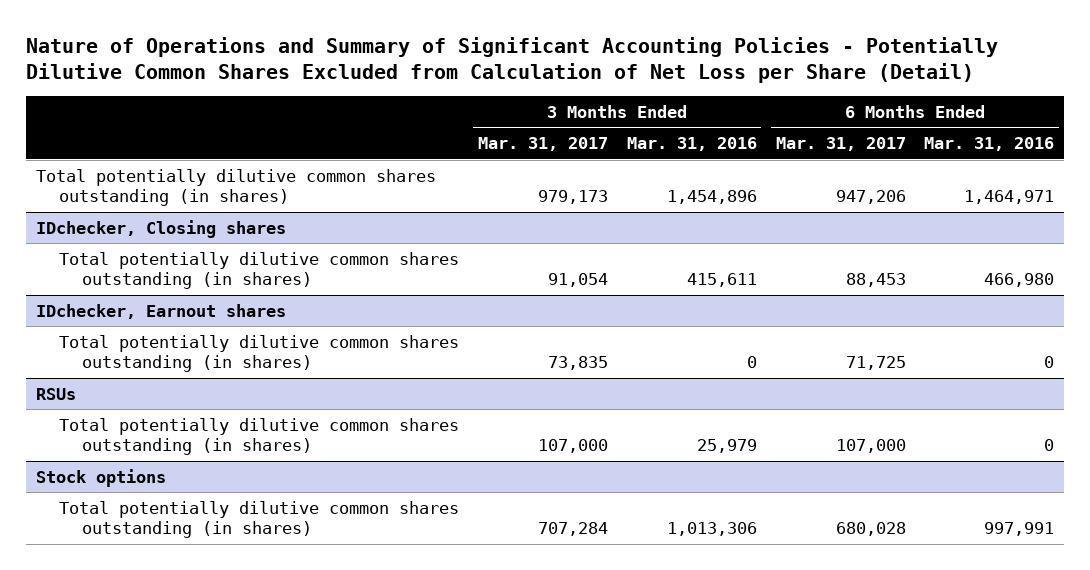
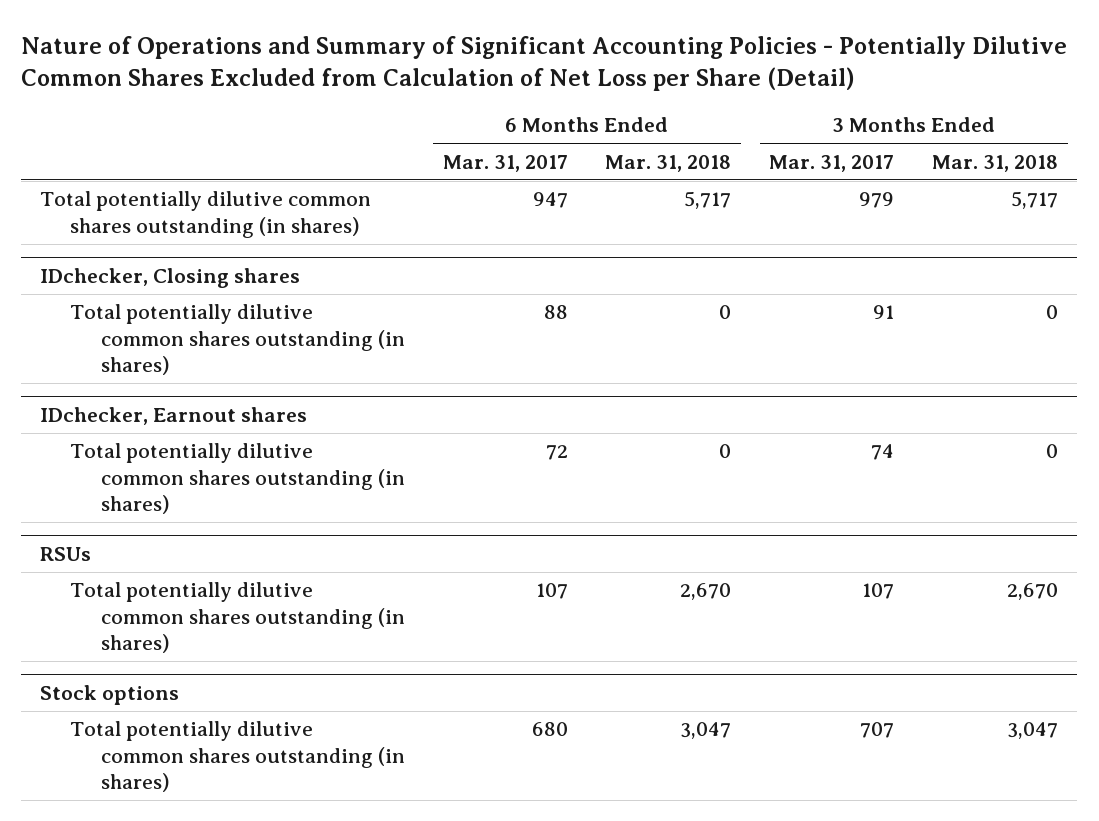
- | 3 Months Ended Mar. 31, 2017 | 3 Months Ended Mar. 31, 2016 | 6 Months Ended Mar. 31, 2017 | 6 Months Ended Mar. 31, 2016
+ | 6 Months Ended Mar. 31, 2017 | 6 Months Ended Mar. 31, 2018 | 3 Months Ended Mar. 31, 2017 | 3 Months Ended Mar. 31, 2018
- Total potentially dilutive common shares outstanding (in shares) | 979,173 | 1,454,896 | 947,206 | 1,464,971
+ Total potentially dilutive common shares outstanding (in shares) | 947 | 5,717 | 979 | 5,717
@ IDchecker, Closing shares
- Total potentially dilutive common shares outstanding (in shares) | 91,054 | 415,611 | 88,453 | 466,980
+ Total potentially dilutive common shares outstanding (in shares) | 88 | 0 | 91 | 0
@ IDchecker, Earnout shares
- Total potentially dilutive common shares outstanding (in shares) | 73,835 | 0 | 71,725 | 0
+ Total potentially dilutive common shares outstanding (in shares) | 72 | 0 | 74 | 0
@ RSUs
- Total potentially dilutive common shares outstanding (in shares) | 107,000 | 25,979 | 107,000 | 0
+ Total potentially dilutive common shares outstanding (in shares) | 107 | 2,670 | 107 | 2,670
@ Stock options
- Total potentially dilutive common shares outstanding (in shares) | 707,284 | 1,013,306 | 680,028 | 997,991
+ Total potentially dilutive common shares outstanding (in shares) | 680 | 3,047 | 707 | 3,047

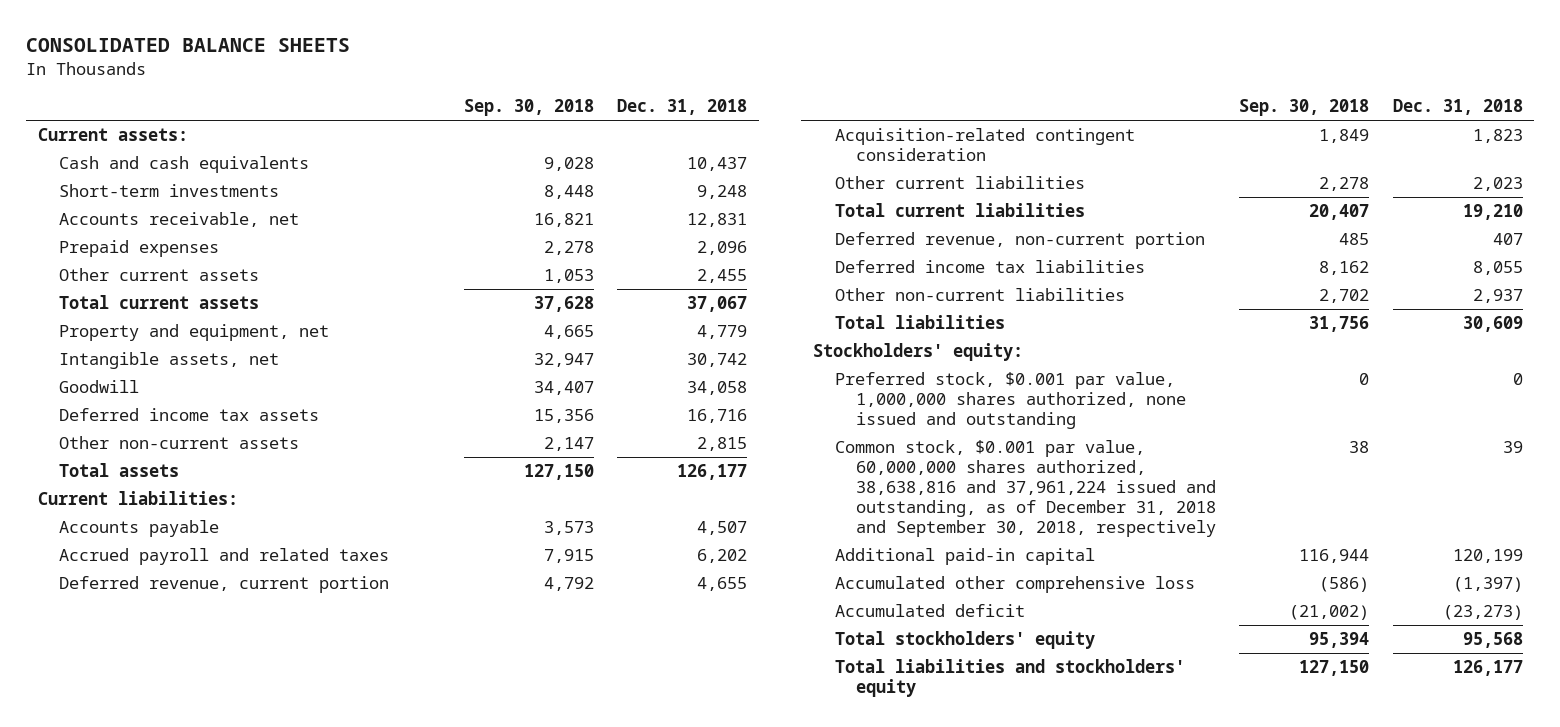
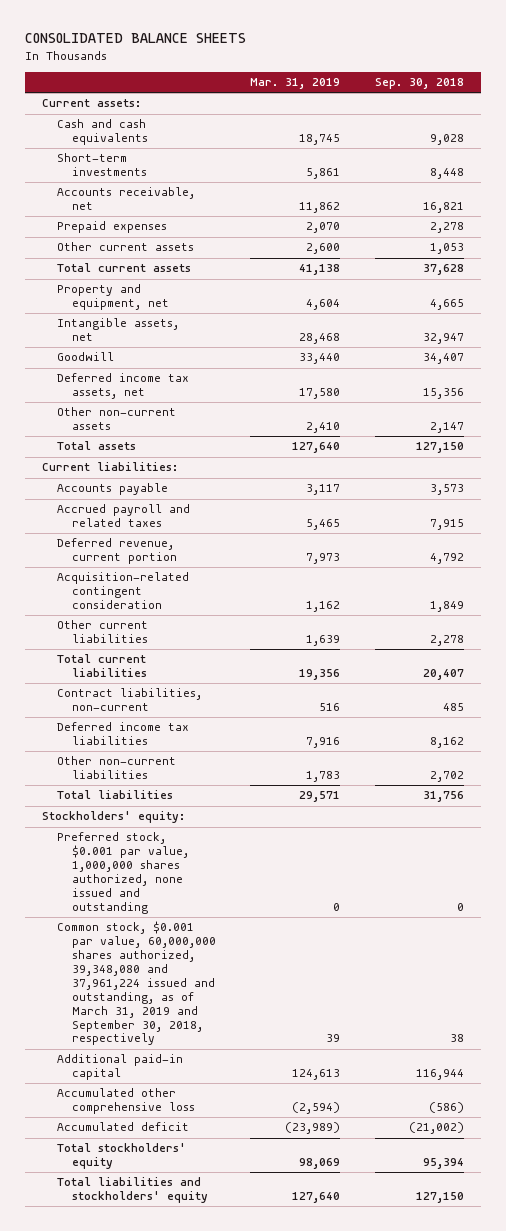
- | Sep. 30, 2018 | Dec. 31, 2018
+ | Mar. 31, 2019 | Sep. 30, 2018
- Deferred income tax assets | 15,356 | 16,716
+ Deferred income tax assets, net | 17,580 | 15,356
- Deferred revenue, non-current portion | 485 | 407
+ Contract liabilities, non-current | 516 | 485
- Common stock, $0.001 par value, 60,000,000 shares authorized, 38,638,816 and 37,961,224 issued and outstanding, as of December 31, 2018 and September 30, 2018, respectively | 38 | 39
+ Common stock, $0.001 par value, 60,000,000 shares authorized, 39,348,080 and 37,961,224 issued and outstanding, as of March 31, 2019 and September 30, 2018, respectively | 39 | 38

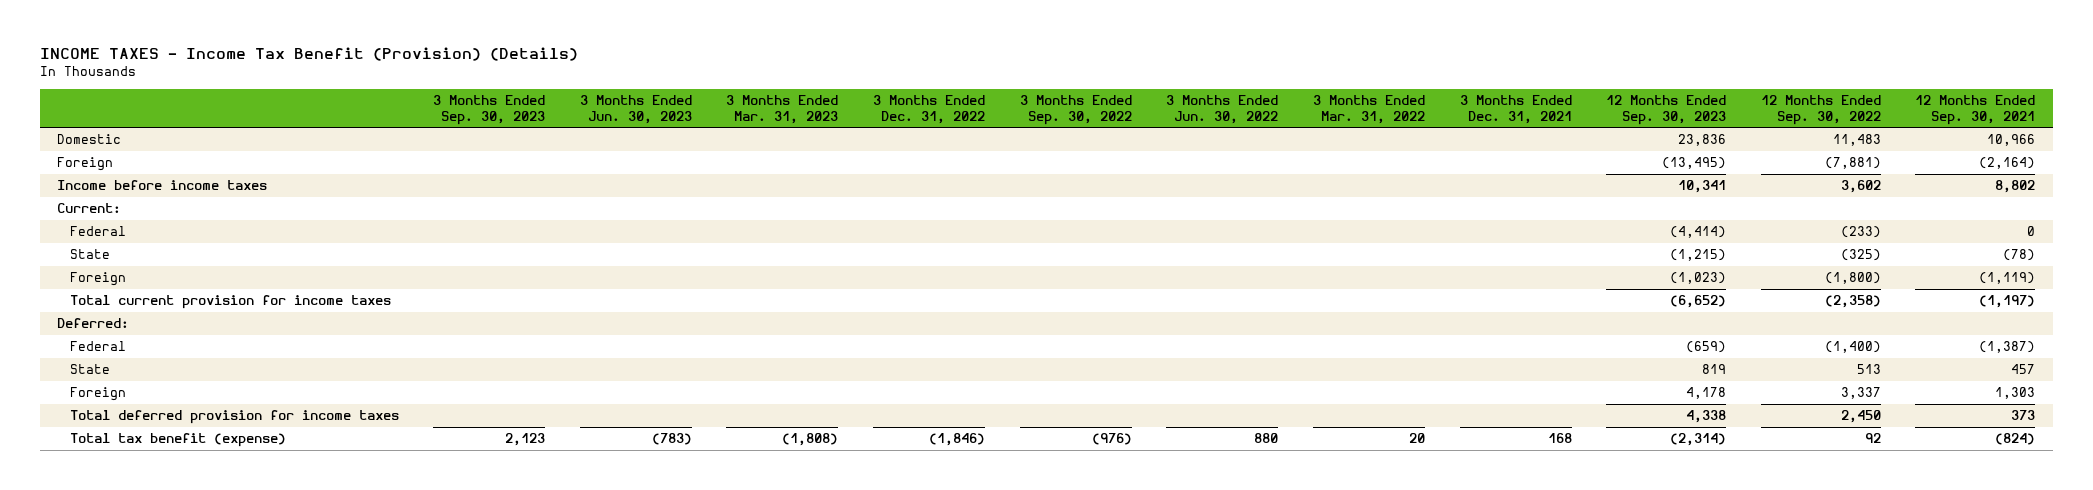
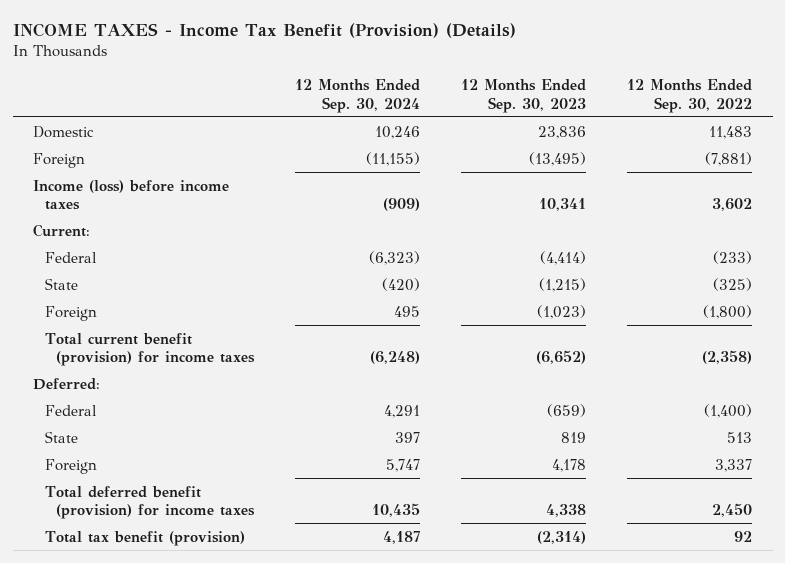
- | 3 Months Ended Sep. 30, 2023 | 3 Months Ended Jun. 30, 2023 | 3 Months Ended Mar. 31, 2023 | 3 Months Ended Dec. 31, 2022 | 3 Months Ended Sep. 30, 2022 | 3 Months Ended Jun. 30, 2022 | 3 Months Ended Mar. 31, 2022 | 3 Months Ended Dec. 31, 2021 | 12 Months Ended Sep. 30, 2023 | 12 Months Ended Sep. 30, 2022 | 12 Months Ended Sep. 30, 2021
+ | 12 Months Ended Sep. 30, 2024 | 12 Months Ended Sep. 30, 2023 | 12 Months Ended Sep. 30, 2022
- Income before income taxes | | | | | | | | | 10,341 | 3,602 | 8,802
+ Income (loss) before income taxes | (909) | 10,341 | 3,602
- Total current provision for income taxes | | | | | | | | | (6,652) | (2,358) | (1,197)
+ Total current benefit (provision) for income taxes | (6,248) | (6,652) | (2,358)
- Total deferred provision for income taxes | | | | | | | | | 4,338 | 2,450 | 373
- Total tax benefit (expense) | 2,123 | (783) | (1,808) | (1,846) | (976) | 880 | 20 | 168 | (2,314) | 92 | (824)
+ Total deferred benefit (provision) for income taxes | 10,435 | 4,338 | 2,450
+ Total tax benefit (provision) | 4,187 | (2,314) | 92

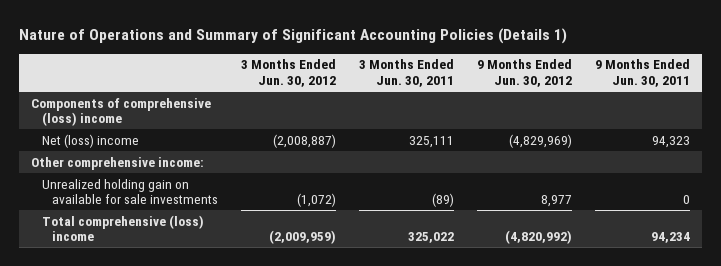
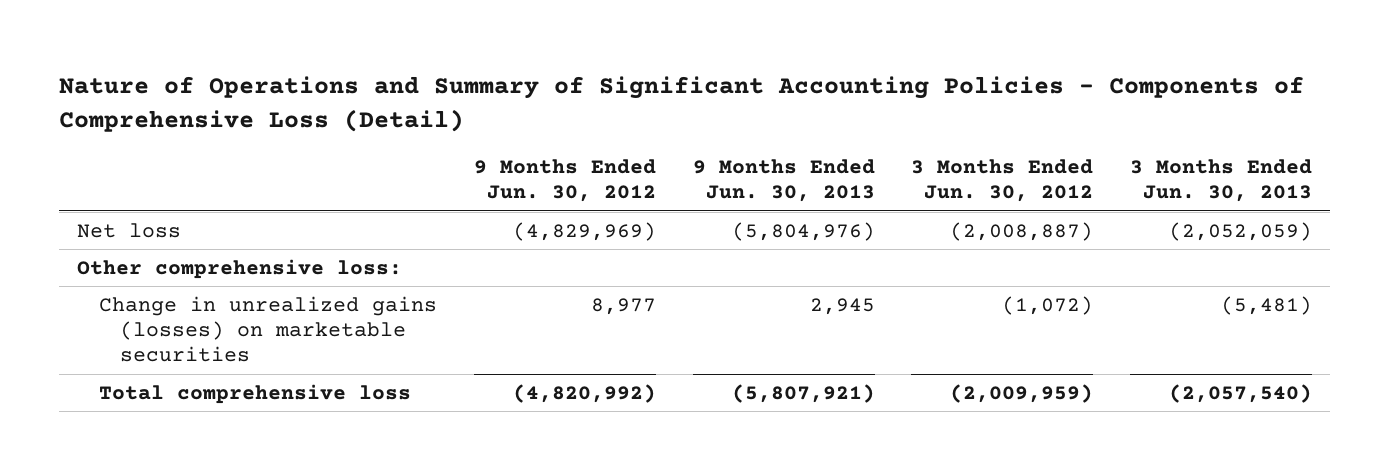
- Nature of Operations and Summary of Significant Accounting Policies (Details 1)
+ Nature of Operations and Summary of Significant Accounting Policies - Components of Comprehensive Loss (Detail)
- | 3 Months Ended Jun. 30, 2012 | 3 Months Ended Jun. 30, 2011 | 9 Months Ended Jun. 30, 2012 | 9 Months Ended Jun. 30, 2011
+ | 9 Months Ended Jun. 30, 2012 | 9 Months Ended Jun. 30, 2013 | 3 Months Ended Jun. 30, 2012 | 3 Months Ended Jun. 30, 2013
- Components of comprehensive (loss) income
- Net (loss) income | (2,008,887) | 325,111 | (4,829,969) | 94,323
- Other comprehensive income:
- Unrealized holding gain on available for sale investments | (1,072) | (89) | 8,977 | 0
- Total comprehensive (loss) income | (2,009,959) | 325,022 | (4,820,992) | 94,234
+ Net loss | (4,829,969) | (5,804,976) | (2,008,887) | (2,052,059)
+ Other comprehensive loss:
+ Change in unrealized gains (losses) on marketable securities | 8,977 | 2,945 | (1,072) | (5,481)
+ Total comprehensive loss | (4,820,992) | (5,807,921) | (2,009,959) | (2,057,540)

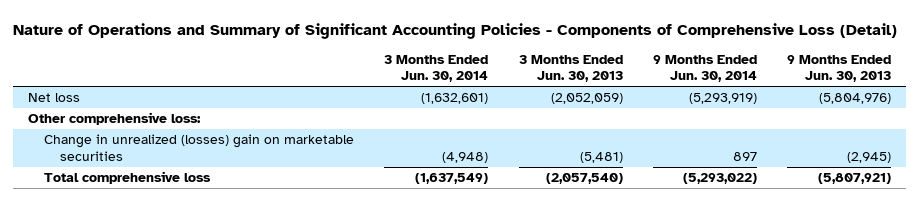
- | 9 Months Ended Jun. 30, 2012 | 9 Months Ended Jun. 30, 2013 | 3 Months Ended Jun. 30, 2012 | 3 Months Ended Jun. 30, 2013
+ | 3 Months Ended Jun. 30, 2014 | 3 Months Ended Jun. 30, 2013 | 9 Months Ended Jun. 30, 2014 | 9 Months Ended Jun. 30, 2013
- Change in unrealized gains (losses) on marketable securities | 8,977 | 2,945 | (1,072) | (5,481)
+ Change in unrealized (losses) gain on marketable securities | (4,948) | (5,481) | 897 | (2,945)

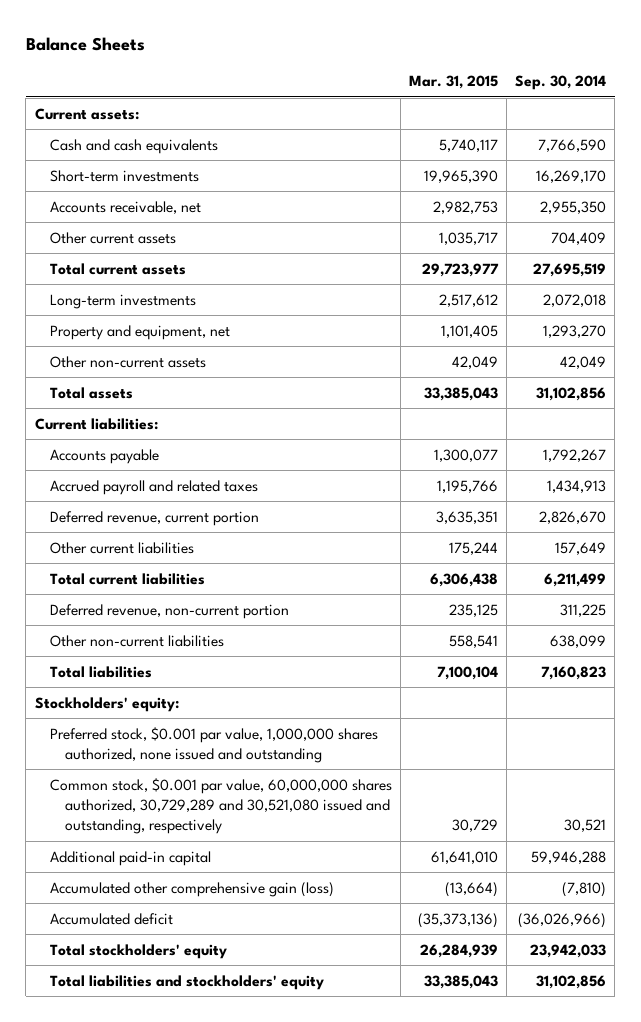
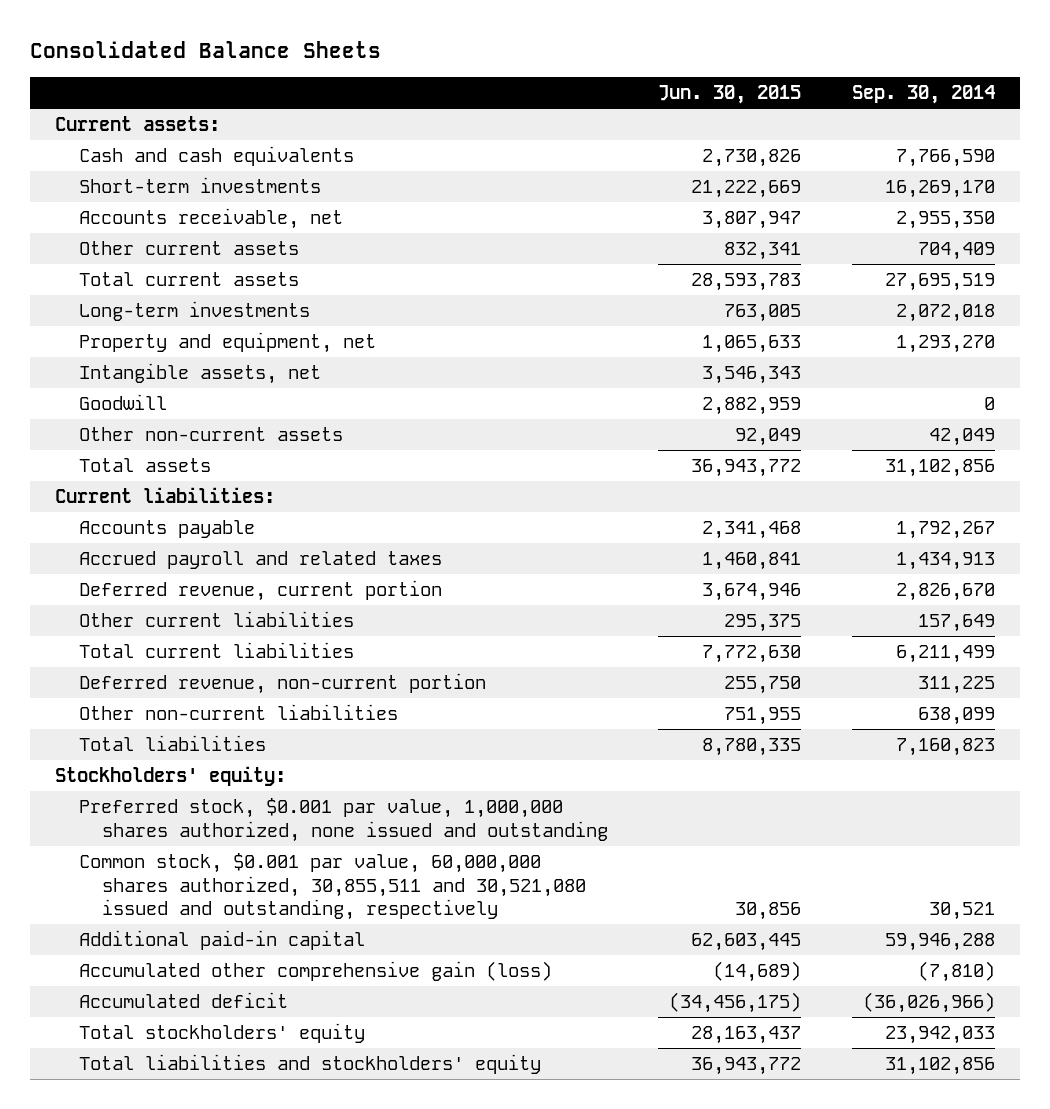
- Balance Sheets
+ Consolidated Balance Sheets
- | Mar. 31, 2015 | Sep. 30, 2014
+ | Jun. 30, 2015 | Sep. 30, 2014
+ Intangible assets, net | 3,546,343 |
+ Goodwill | 2,882,959 | 0
- Common stock, $0.001 par value, 60,000,000 shares authorized, 30,729,289 and 30,521,080 issued and outstanding, respectively | 30,729 | 30,521
+ Common stock, $0.001 par value, 60,000,000 shares authorized, 30,855,511 and 30,521,080 issued and outstanding, respectively | 30,856 | 30,521

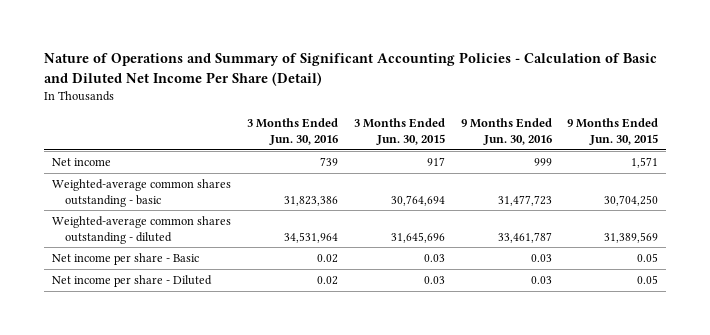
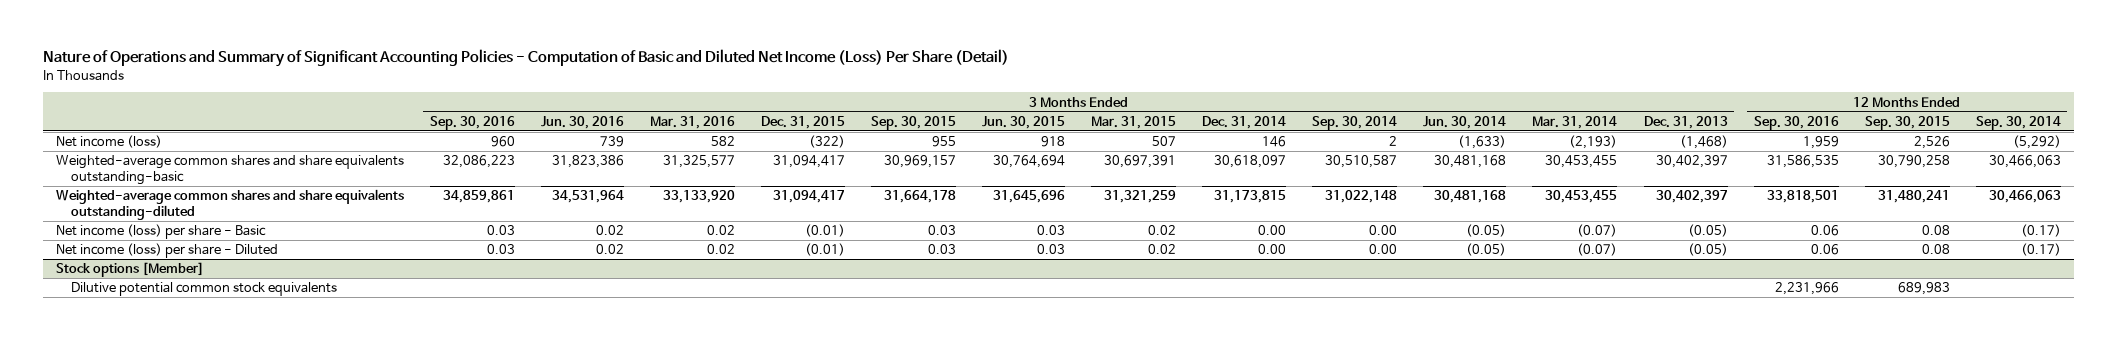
- Nature of Operations and Summary of Significant Accounting Policies - Calculation of Basic and Diluted Net Income Per Share (Detail)
+ Nature of Operations and Summary of Significant Accounting Policies - Computation of Basic and Diluted Net Income (Loss) Per Share (Detail)
- | 3 Months Ended Jun. 30, 2016 | 3 Months Ended Jun. 30, 2015 | 9 Months Ended Jun. 30, 2016 | 9 Months Ended Jun. 30, 2015
+ | 3 Months Ended Sep. 30, 2016 | 3 Months Ended Jun. 30, 2016 | 3 Months Ended Mar. 31, 2016 | 3 Months Ended Dec. 31, 2015 | 3 Months Ended Sep. 30, 2015 | 3 Months Ended Jun. 30, 2015 | 3 Months Ended Mar. 31, 2015 | 3 Months Ended Dec. 31, 2014 | 3 Months Ended Sep. 30, 2014 | 3 Months Ended Jun. 30, 2014 | 3 Months Ended Mar. 31, 2014 | 3 Months Ended Dec. 31, 2013 | 12 Months Ended Sep. 30, 2016 | 12 Months Ended Sep. 30, 2015 | 12 Months Ended Sep. 30, 2014
- Net income | 739 | 917 | 999 | 1,571
- Weighted-average common shares outstanding - basic | 31,823,386 | 30,764,694 | 31,477,723 | 30,704,250
- Weighted-average common shares outstanding - diluted | 34,531,964 | 31,645,696 | 33,461,787 | 31,389,569
- Net income per share - Basic | 0.02 | 0.03 | 0.03 | 0.05
- Net income per share - Diluted | 0.02 | 0.03 | 0.03 | 0.05
+ Net income (loss) | 960 | 739 | 582 | (322) | 955 | 918 | 507 | 146 | 2 | (1,633) | (2,193) | (1,468) | 1,959 | 2,526 | (5,292)
+ Weighted-average common shares and share equivalents outstanding-basic | 32,086,223 | 31,823,386 | 31,325,577 | 31,094,417 | 30,969,157 | 30,764,694 | 30,697,391 | 30,618,097 | 30,510,587 | 30,481,168 | 30,453,455 | 30,402,397 | 31,586,535 | 30,790,258 | 30,466,063
+ Weighted-average common shares and share equivalents outstanding-diluted | 34,859,861 | 34,531,964 | 33,133,920 | 31,094,417 | 31,664,178 | 31,645,696 | 31,321,259 | 31,173,815 | 31,022,148 | 30,481,168 | 30,453,455 | 30,402,397 | 33,818,501 | 31,480,241 | 30,466,063
+ Net income (loss) per share - Basic | 0.03 | 0.02 | 0.02 | (0.01) | 0.03 | 0.03 | 0.02 | 0.00 | 0.00 | (0.05) | (0.07) | (0.05) | 0.06 | 0.08 | (0.17)
+ Net income (loss) per share - Diluted | 0.03 | 0.02 | 0.02 | (0.01) | 0.03 | 0.03 | 0.02 | 0.00 | 0.00 | (0.05) | (0.07) | (0.05) | 0.06 | 0.08 | (0.17)
+ Stock options [Member]
+ Dilutive potential common stock equivalents | | | | | | | | | | | | | 2,231,966 | 689,983 |

